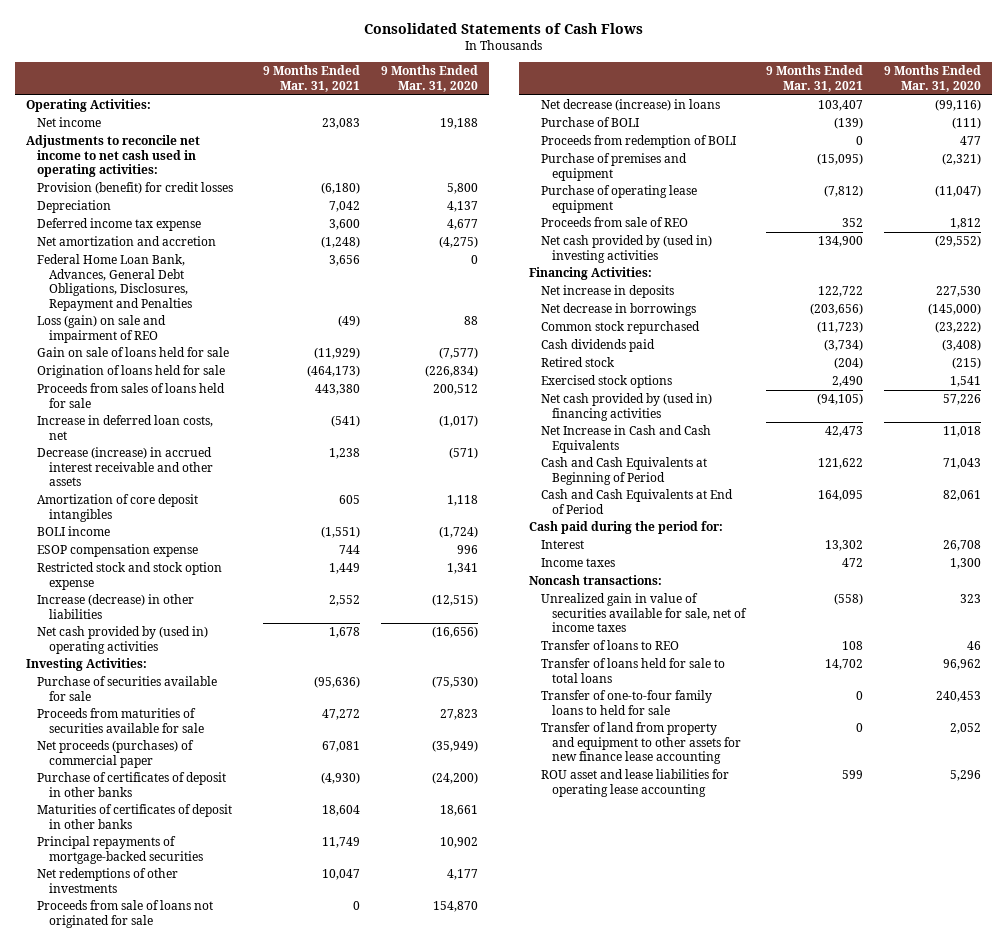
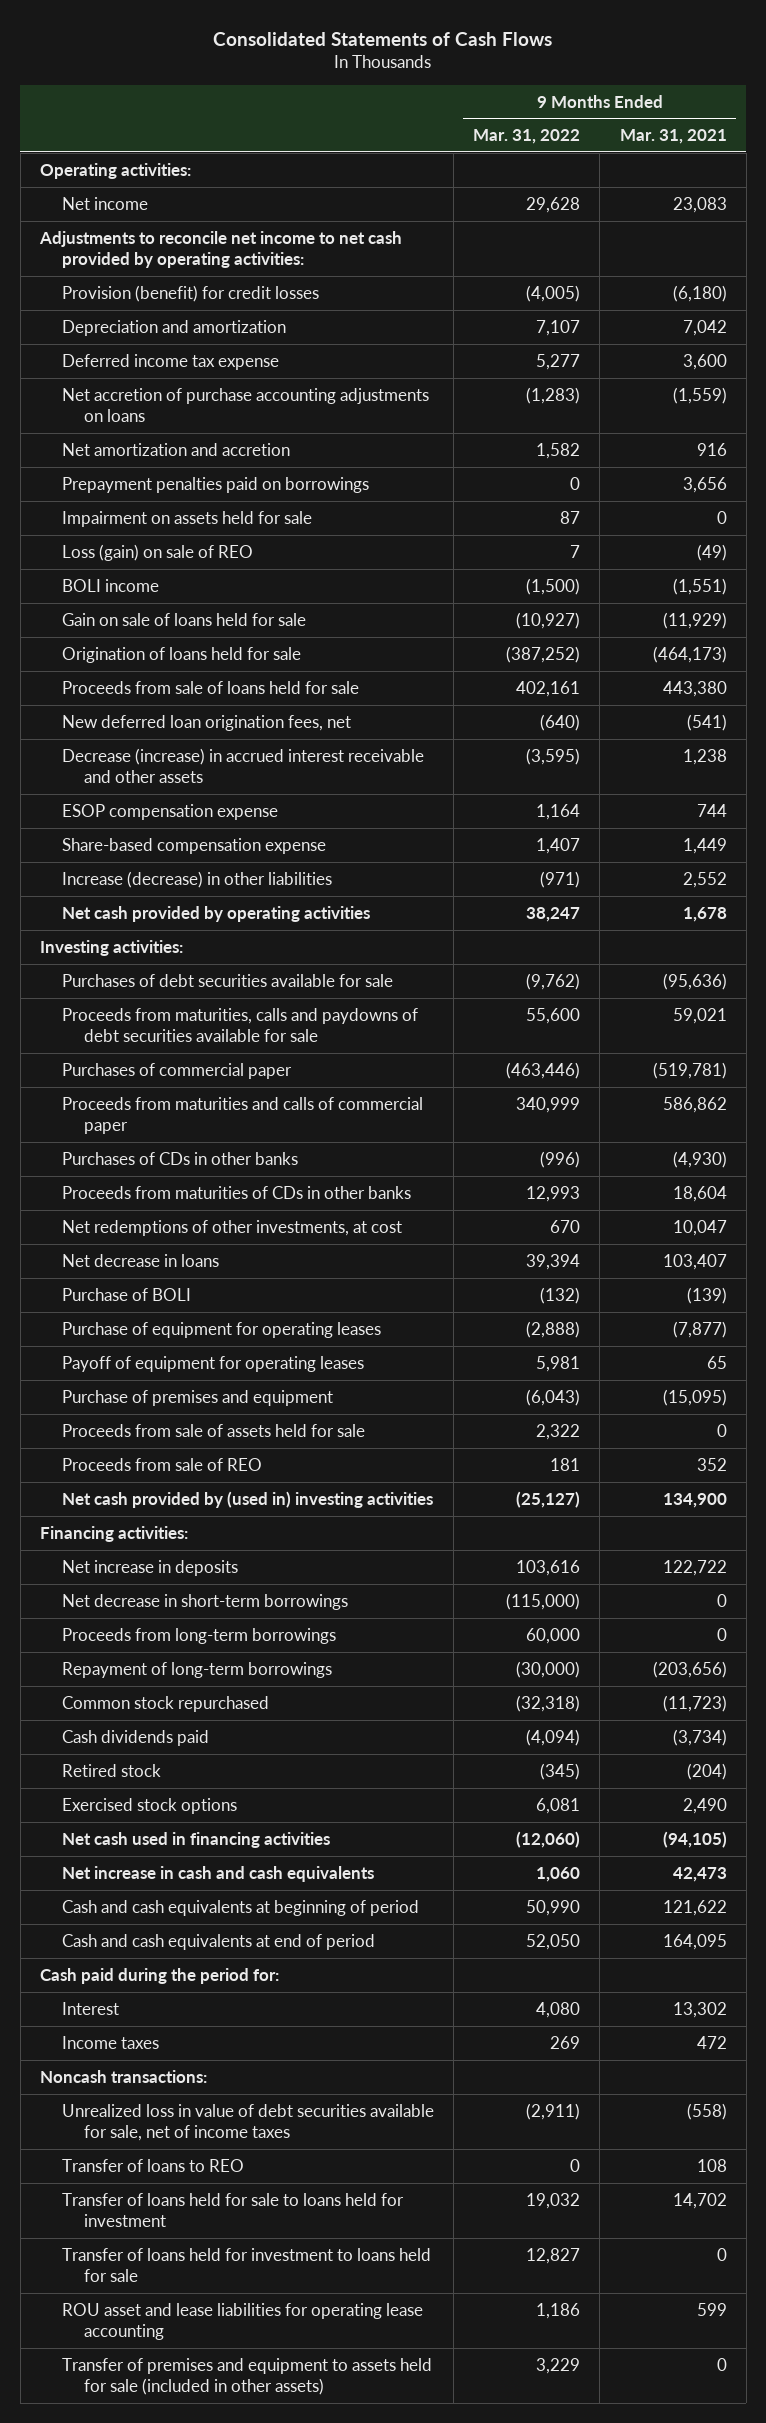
- | 9 Months Ended Mar. 31, 2021 | 9 Months Ended Mar. 31, 2020
+ | 9 Months Ended Mar. 31, 2022 | 9 Months Ended Mar. 31, 2021
- Operating Activities:
+ Operating activities:
- Adjustments to reconcile net income to net cash used in operating activities:
+ Adjustments to reconcile net income to net cash provided by operating activities:
- Depreciation | 7,042 | 4,137
+ Depreciation and amortization | 7,107 | 7,042
- Net amortization and accretion | (1,248) | (4,275)
- Federal Home Loan Bank, Advances, General Debt Obligations, Disclosures, Repayment and Penalties | 3,656 | 0
- Loss (gain) on sale and impairment of REO | (49) | 88
+ Net accretion of purchase accounting adjustments on loans | (1,283) | (1,559)
+ Net amortization and accretion | 1,582 | 916
+ Prepayment penalties paid on borrowings | 0 | 3,656
+ Impairment on assets held for sale | 87 | 0
+ Loss (gain) on sale of REO | 7 | (49)
moved up: BOLI income | (1,500) | (1,551)
- Proceeds from sales of loans held for sale | 443,380 | 200,512
- Increase in deferred loan costs, net | (541) | (1,017)
+ Proceeds from sale of loans held for sale | 402,161 | 443,380
+ New deferred loan origination fees, net | (640) | (541)
- Amortization of core deposit intangibles | 605 | 1,118
- Restricted stock and stock option expense | 1,449 | 1,341
+ Share-based compensation expense | 1,407 | 1,449
- Net cash provided by (used in) operating activities | 1,678 | (16,656)
- Investing Activities:
- Purchase of securities available for sale | (95,636) | (75,530)
- Proceeds from maturities of securities available for sale | 47,272 | 27,823
- Net proceeds (purchases) of commercial paper | 67,081 | (35,949)
- Purchase of certificates of deposit in other banks | (4,930) | (24,200)
- Maturities of certificates of deposit in other banks | 18,604 | 18,661
- Principal repayments of mortgage-backed securities | 11,749 | 10,902
- Net redemptions of other investments | 10,047 | 4,177
- Proceeds from sale of loans not originated for sale | 0 | 154,870
- Net decrease (increase) in loans | 103,407 | (99,116)
+ Net cash provided by operating activities | 38,247 | 1,678
+ Investing activities:
+ Purchases of debt securities available for sale | (9,762) | (95,636)
+ Proceeds from maturities, calls and paydowns of debt securities available for sale | 55,600 | 59,021
+ Purchases of commercial paper | (463,446) | (519,781)
+ Proceeds from maturities and calls of commercial paper | 340,999 | 586,862
+ Purchases of CDs in other banks | (996) | (4,930)
+ Proceeds from maturities of CDs in other banks | 12,993 | 18,604
+ Net redemptions of other investments, at cost | 670 | 10,047
+ Net decrease in loans | 39,394 | 103,407
- Proceeds from redemption of BOLI | 0 | 477
+ Purchase of equipment for operating leases | (2,888) | (7,877)
+ Payoff of equipment for operating leases | 5,981 | 65
- Purchase of operating lease equipment | (7,812) | (11,047)
+ Proceeds from sale of assets held for sale | 2,322 | 0
- Financing Activities:
+ Financing activities:
- Net decrease in borrowings | (203,656) | (145,000)
+ Net decrease in short-term borrowings | (115,000) | 0
+ Proceeds from long-term borrowings | 60,000 | 0
+ Repayment of long-term borrowings | (30,000) | (203,656)
- Net cash provided by (used in) financing activities | (94,105) | 57,226
- Net Increase in Cash and Cash Equivalents | 42,473 | 11,018
- Cash and Cash Equivalents at Beginning of Period | 121,622 | 71,043
- Cash and Cash Equivalents at End of Period | 164,095 | 82,061
+ Net cash used in financing activities | (12,060) | (94,105)
+ Net increase in cash and cash equivalents | 1,060 | 42,473
+ Cash and cash equivalents at beginning of period | 50,990 | 121,622
+ Cash and cash equivalents at end of period | 52,050 | 164,095
- Unrealized gain in value of securities available for sale, net of income taxes | (558) | 323
+ Unrealized loss in value of debt securities available for sale, net of income taxes | (2,911) | (558)
- Transfer of loans held for sale to total loans | 14,702 | 96,962
- Transfer of one-to-four family loans to held for sale | 0 | 240,453
- Transfer of land from property and equipment to other assets for new finance lease accounting | 0 | 2,052
+ Transfer of loans held for sale to loans held for investment | 19,032 | 14,702
+ Transfer of loans held for investment to loans held for sale | 12,827 | 0
+ Transfer of premises and equipment to assets held for sale (included in other assets) | 3,229 | 0

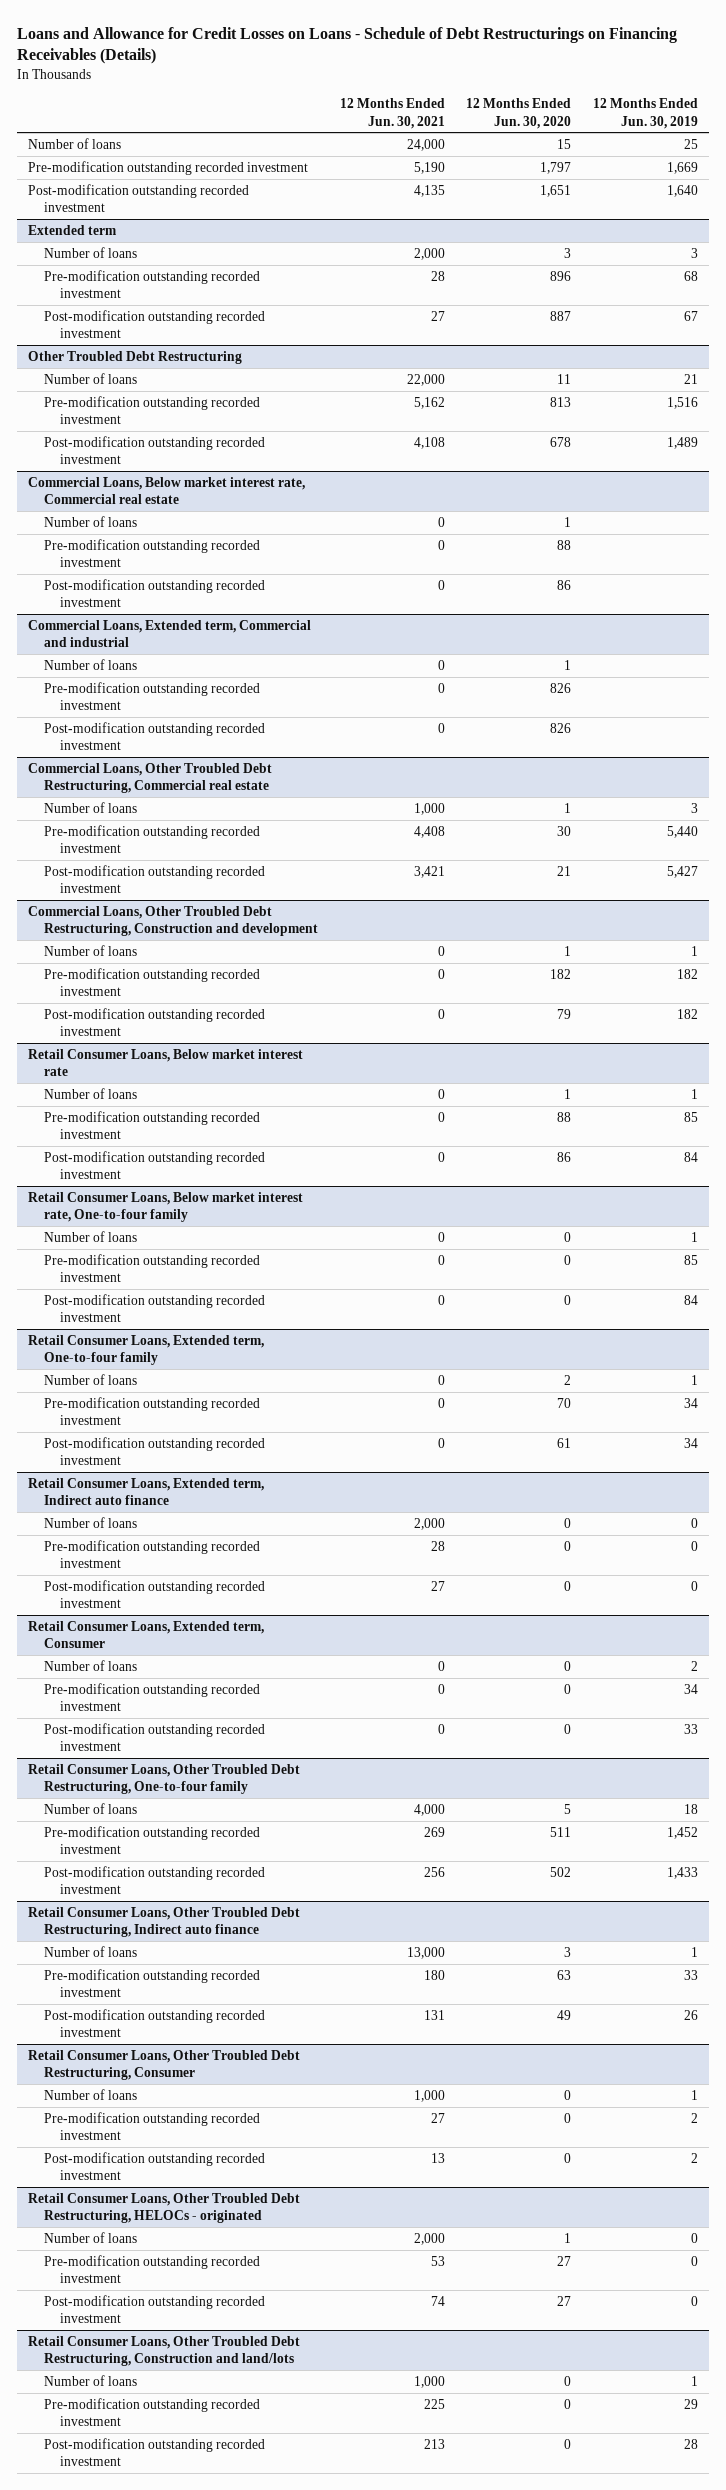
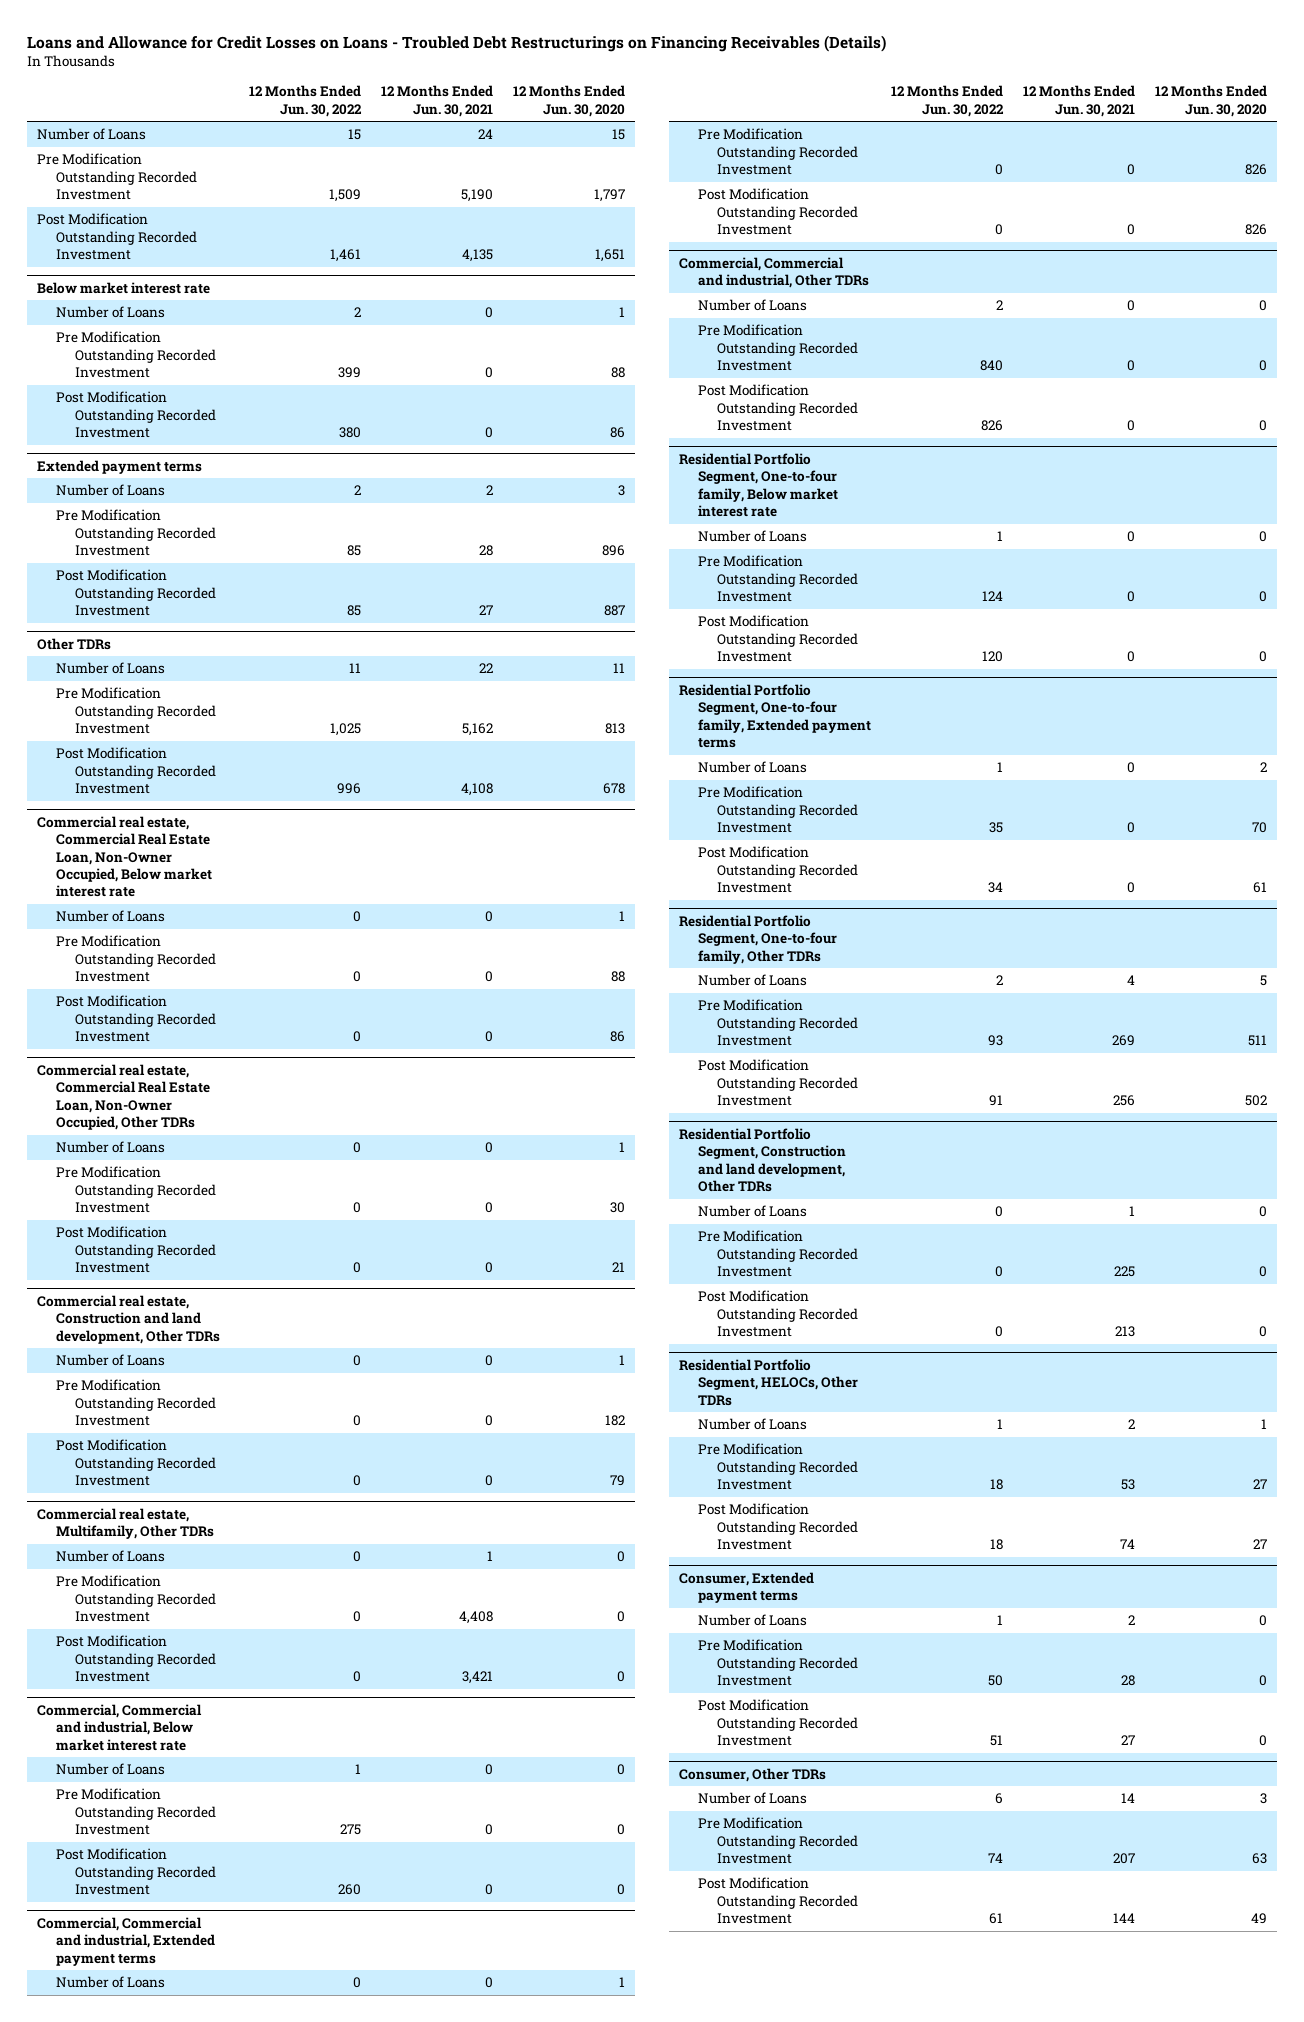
- Loans and Allowance for Credit Losses on Loans - Schedule of Debt Restructurings on Financing Receivables (Details)
+ Loans and Allowance for Credit Losses on Loans - Troubled Debt Restructurings on Financing Receivables (Details)
- | 12 Months Ended Jun. 30, 2021 | 12 Months Ended Jun. 30, 2020 | 12 Months Ended Jun. 30, 2019
+ | 12 Months Ended Jun. 30, 2022 | 12 Months Ended Jun. 30, 2021 | 12 Months Ended Jun. 30, 2020
- Number of loans | 24,000 | 15 | 25
- Pre-modification outstanding recorded investment | 5,190 | 1,797 | 1,669
- Post-modification outstanding recorded investment | 4,135 | 1,651 | 1,640
- Extended term
- Number of loans | 2,000 | 3 | 3
- Pre-modification outstanding recorded investment | 28 | 896 | 68
- Post-modification outstanding recorded investment | 27 | 887 | 67
- Other Troubled Debt Restructuring
- Number of loans | 22,000 | 11 | 21
- Pre-modification outstanding recorded investment | 5,162 | 813 | 1,516
- Post-modification outstanding recorded investment | 4,108 | 678 | 1,489
- Commercial Loans, Below market interest rate, Commercial real estate
- Number of loans | 0 | 1 |
- Pre-modification outstanding recorded investment | 0 | 88 |
- Post-modification outstanding recorded investment | 0 | 86 |
- Commercial Loans, Extended term, Commercial and industrial
- Number of loans | 0 | 1 |
- Pre-modification outstanding recorded investment | 0 | 826 |
- Post-modification outstanding recorded investment | 0 | 826 |
- Commercial Loans, Other Troubled Debt Restructuring, Commercial real estate
- Number of loans | 1,000 | 1 | 3
- Pre-modification outstanding recorded investment | 4,408 | 30 | 5,440
- Post-modification outstanding recorded investment | 3,421 | 21 | 5,427
- Commercial Loans, Other Troubled Debt Restructuring, Construction and development
- Number of loans | 0 | 1 | 1
- Pre-modification outstanding recorded investment | 0 | 182 | 182
- Post-modification outstanding recorded investment | 0 | 79 | 182
- Retail Consumer Loans, Below market interest rate
- Number of loans | 0 | 1 | 1
- Pre-modification outstanding recorded investment | 0 | 88 | 85
- Post-modification outstanding recorded investment | 0 | 86 | 84
- Retail Consumer Loans, Below market interest rate, One-to-four family
- Number of loans | 0 | 0 | 1
- Pre-modification outstanding recorded investment | 0 | 0 | 85
- Post-modification outstanding recorded investment | 0 | 0 | 84
- Retail Consumer Loans, Extended term, One-to-four family
- Number of loans | 0 | 2 | 1
- Pre-modification outstanding recorded investment | 0 | 70 | 34
- Post-modification outstanding recorded investment | 0 | 61 | 34
- Retail Consumer Loans, Extended term, Indirect auto finance
- Number of loans | 2,000 | 0 | 0
- Pre-modification outstanding recorded investment | 28 | 0 | 0
- Post-modification outstanding recorded investment | 27 | 0 | 0
- Retail Consumer Loans, Extended term, Consumer
- Number of loans | 0 | 0 | 2
- Pre-modification outstanding recorded investment | 0 | 0 | 34
- Post-modification outstanding recorded investment | 0 | 0 | 33
- Retail Consumer Loans, Other Troubled Debt Restructuring, One-to-four family
- Number of loans | 4,000 | 5 | 18
- Pre-modification outstanding recorded investment | 269 | 511 | 1,452
- Post-modification outstanding recorded investment | 256 | 502 | 1,433
- Retail Consumer Loans, Other Troubled Debt Restructuring, Indirect auto finance
- Number of loans | 13,000 | 3 | 1
- Pre-modification outstanding recorded investment | 180 | 63 | 33
- Post-modification outstanding recorded investment | 131 | 49 | 26
- Retail Consumer Loans, Other Troubled Debt Restructuring, Consumer
- Number of loans | 1,000 | 0 | 1
- Pre-modification outstanding recorded investment | 27 | 0 | 2
- Post-modification outstanding recorded investment | 13 | 0 | 2
- Retail Consumer Loans, Other Troubled Debt Restructuring, HELOCs - originated
- Number of loans | 2,000 | 1 | 0
- Pre-modification outstanding recorded investment | 53 | 27 | 0
- Post-modification outstanding recorded investment | 74 | 27 | 0
- Retail Consumer Loans, Other Troubled Debt Restructuring, Construction and land/lots
- Number of loans | 1,000 | 0 | 1
- Pre-modification outstanding recorded investment | 225 | 0 | 29
- Post-modification outstanding recorded investment | 213 | 0 | 28
+ Number of Loans | 15 | 24 | 15
+ Pre Modification Outstanding Recorded Investment | 1,509 | 5,190 | 1,797
+ Post Modification Outstanding Recorded Investment | 1,461 | 4,135 | 1,651
+ Below market interest rate
+ Number of Loans | 2 | 0 | 1
+ Pre Modification Outstanding Recorded Investment | 399 | 0 | 88
+ Post Modification Outstanding Recorded Investment | 380 | 0 | 86
+ Extended payment terms
+ Number of Loans | 2 | 2 | 3
+ Pre Modification Outstanding Recorded Investment | 85 | 28 | 896
+ Post Modification Outstanding Recorded Investment | 85 | 27 | 887
+ Other TDRs
+ Number of Loans | 11 | 22 | 11
+ Pre Modification Outstanding Recorded Investment | 1,025 | 5,162 | 813
+ Post Modification Outstanding Recorded Investment | 996 | 4,108 | 678
+ Commercial real estate, Commercial Real Estate Loan, Non-Owner Occupied, Below market interest rate
+ Number of Loans | 0 | 0 | 1
+ Pre Modification Outstanding Recorded Investment | 0 | 0 | 88
+ Post Modification Outstanding Recorded Investment | 0 | 0 | 86
+ Commercial real estate, Commercial Real Estate Loan, Non-Owner Occupied, Other TDRs
+ Number of Loans | 0 | 0 | 1
+ Pre Modification Outstanding Recorded Investment | 0 | 0 | 30
+ Post Modification Outstanding Recorded Investment | 0 | 0 | 21
+ Commercial real estate, Construction and land development, Other TDRs
+ Number of Loans | 0 | 0 | 1
+ Pre Modification Outstanding Recorded Investment | 0 | 0 | 182
+ Post Modification Outstanding Recorded Investment | 0 | 0 | 79
+ Commercial real estate, Multifamily, Other TDRs
+ Number of Loans | 0 | 1 | 0
+ Pre Modification Outstanding Recorded Investment | 0 | 4,408 | 0
+ Post Modification Outstanding Recorded Investment | 0 | 3,421 | 0
+ Commercial, Commercial and industrial, Below market interest rate
+ Number of Loans | 1 | 0 | 0
+ Pre Modification Outstanding Recorded Investment | 275 | 0 | 0
+ Post Modification Outstanding Recorded Investment | 260 | 0 | 0
+ Commercial, Commercial and industrial, Extended payment terms
+ Number of Loans | 0 | 0 | 1
+ Pre Modification Outstanding Recorded Investment | 0 | 0 | 826
+ Post Modification Outstanding Recorded Investment | 0 | 0 | 826
+ Commercial, Commercial and industrial, Other TDRs
+ Number of Loans | 2 | 0 | 0
+ Pre Modification Outstanding Recorded Investment | 840 | 0 | 0
+ Post Modification Outstanding Recorded Investment | 826 | 0 | 0
+ Residential Portfolio Segment, One-to-four family, Below market interest rate
+ Number of Loans | 1 | 0 | 0
+ Pre Modification Outstanding Recorded Investment | 124 | 0 | 0
+ Post Modification Outstanding Recorded Investment | 120 | 0 | 0
+ Residential Portfolio Segment, One-to-four family, Extended payment terms
+ Number of Loans | 1 | 0 | 2
+ Pre Modification Outstanding Recorded Investment | 35 | 0 | 70
+ Post Modification Outstanding Recorded Investment | 34 | 0 | 61
+ Residential Portfolio Segment, One-to-four family, Other TDRs
+ Number of Loans | 2 | 4 | 5
+ Pre Modification Outstanding Recorded Investment | 93 | 269 | 511
+ Post Modification Outstanding Recorded Investment | 91 | 256 | 502
+ Residential Portfolio Segment, Construction and land development, Other TDRs
+ Number of Loans | 0 | 1 | 0
+ Pre Modification Outstanding Recorded Investment | 0 | 225 | 0
+ Post Modification Outstanding Recorded Investment | 0 | 213 | 0
+ Residential Portfolio Segment, HELOCs, Other TDRs
+ Number of Loans | 1 | 2 | 1
+ Pre Modification Outstanding Recorded Investment | 18 | 53 | 27
+ Post Modification Outstanding Recorded Investment | 18 | 74 | 27
+ Consumer, Extended payment terms
+ Number of Loans | 1 | 2 | 0
+ Pre Modification Outstanding Recorded Investment | 50 | 28 | 0
+ Post Modification Outstanding Recorded Investment | 51 | 27 | 0
+ Consumer, Other TDRs
+ Number of Loans | 6 | 14 | 3
+ Pre Modification Outstanding Recorded Investment | 74 | 207 | 63
+ Post Modification Outstanding Recorded Investment | 61 | 144 | 49

